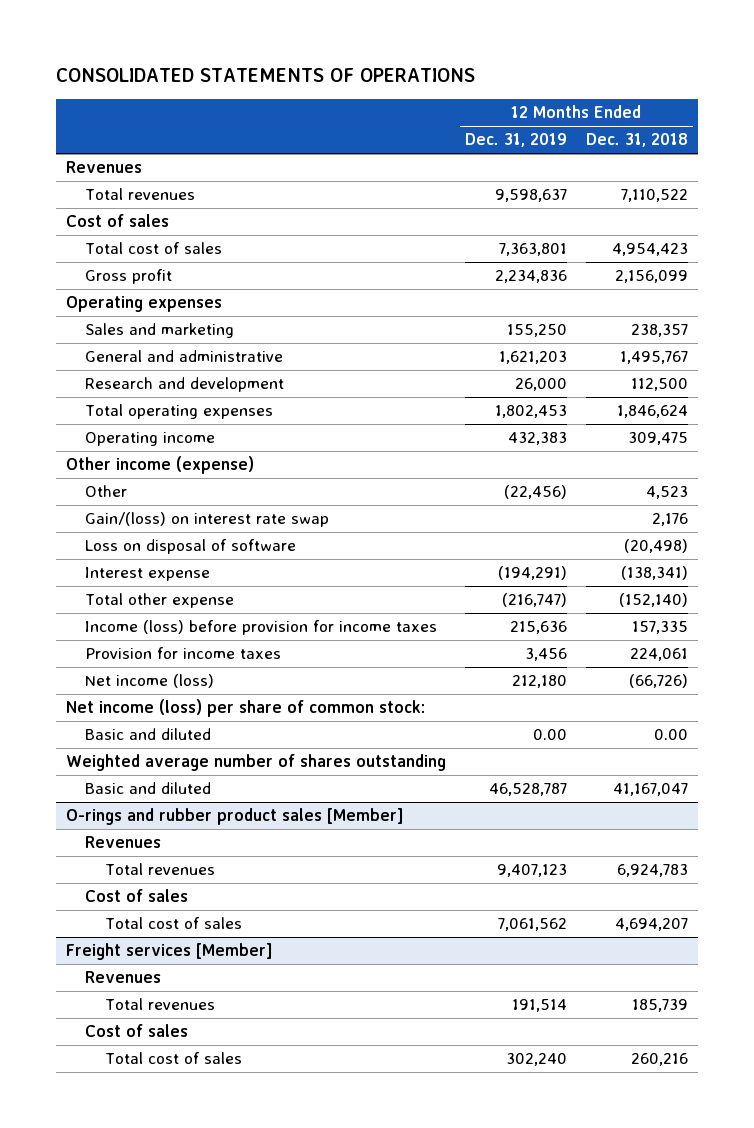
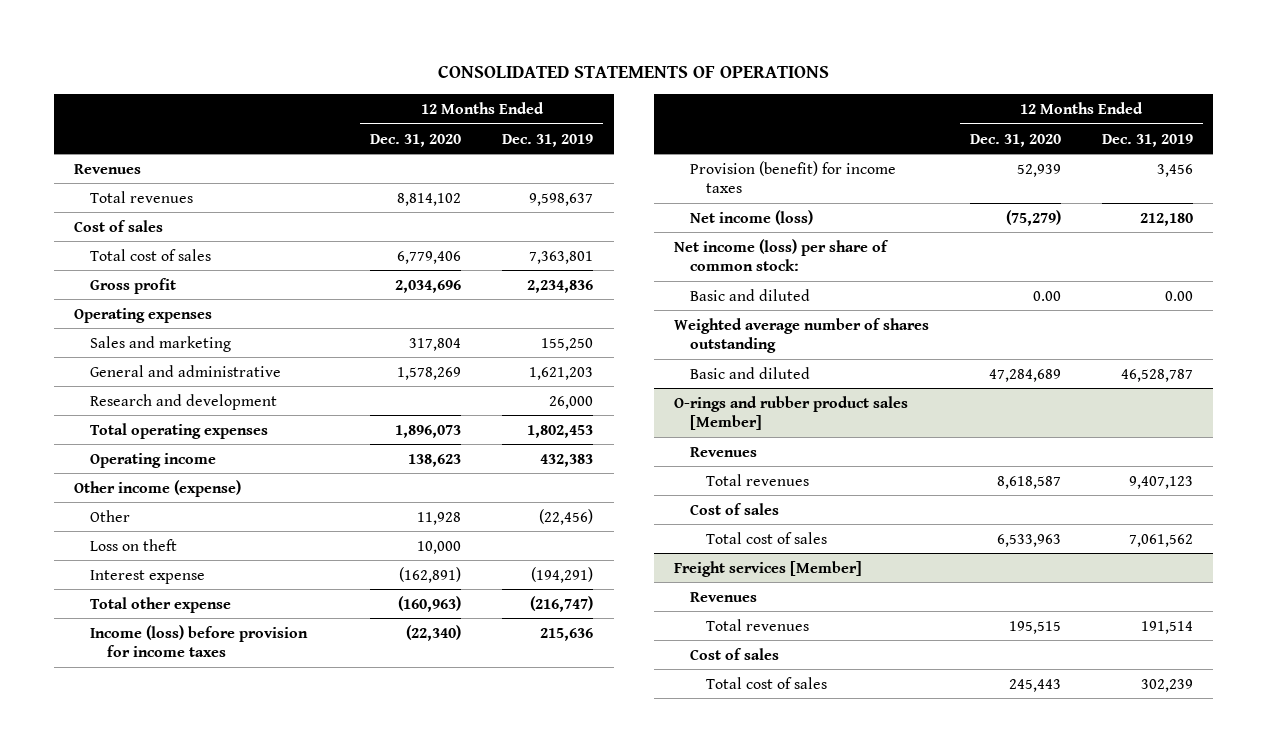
- | 12 Months Ended Dec. 31, 2019 | 12 Months Ended Dec. 31, 2018
+ | 12 Months Ended Dec. 31, 2020 | 12 Months Ended Dec. 31, 2019
- Gain/(loss) on interest rate swap | | 2,176
- Loss on disposal of software | | (20,498)
+ Loss on theft | 10,000 |
- Provision for income taxes | 3,456 | 224,061
+ Provision (benefit) for income taxes | 52,939 | 3,456
@ Freight services [Member]
- Total cost of sales | 302,240 | 260,216
+ Total cost of sales | 245,443 | 302,239

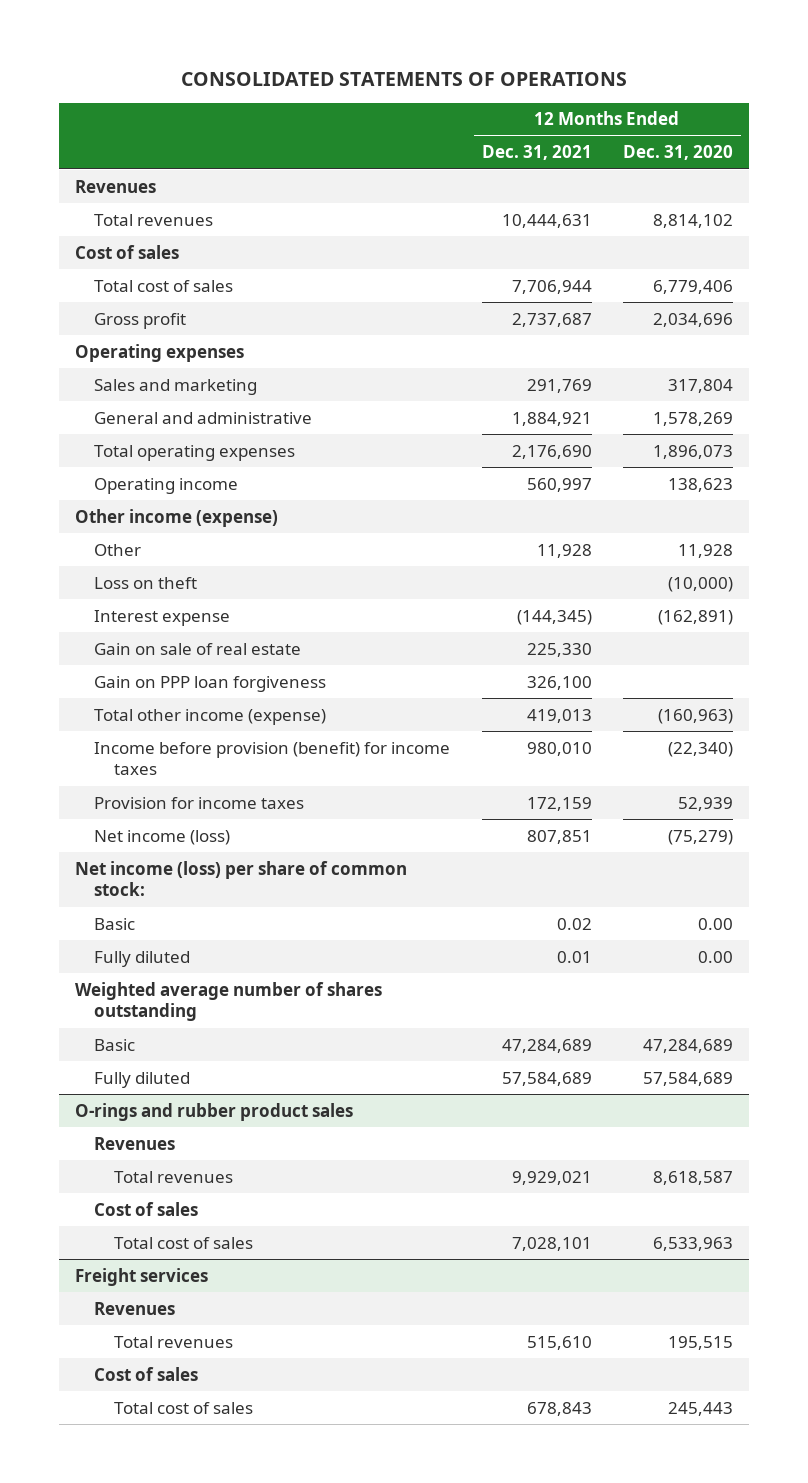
- | 12 Months Ended Dec. 31, 2020 | 12 Months Ended Dec. 31, 2019
+ | 12 Months Ended Dec. 31, 2021 | 12 Months Ended Dec. 31, 2020
- Research and development | | 26,000
- Loss on theft | 10,000 |
+ Loss on theft | | (10,000)
- Total other expense | (160,963) | (216,747)
- Income (loss) before provision for income taxes | (22,340) | 215,636
- Provision (benefit) for income taxes | 52,939 | 3,456
+ Gain on sale of real estate | 225,330 |
+ Gain on PPP loan forgiveness | 326,100 |
+ Total other income (expense) | 419,013 | (160,963)
+ Income before provision (benefit) for income taxes | 980,010 | (22,340)
+ Provision for income taxes | 172,159 | 52,939
- Basic and diluted | 0.00 | 0.00
+ Basic | 0.02 | 0.00
+ Fully diluted | 0.01 | 0.00
- Basic and diluted | 47,284,689 | 46,528,787
- O-rings and rubber product sales [Member]
+ Basic | 47,284,689 | 47,284,689
+ Fully diluted | 57,584,689 | 57,584,689
+ O-rings and rubber product sales
- Freight services [Member]
+ Freight services

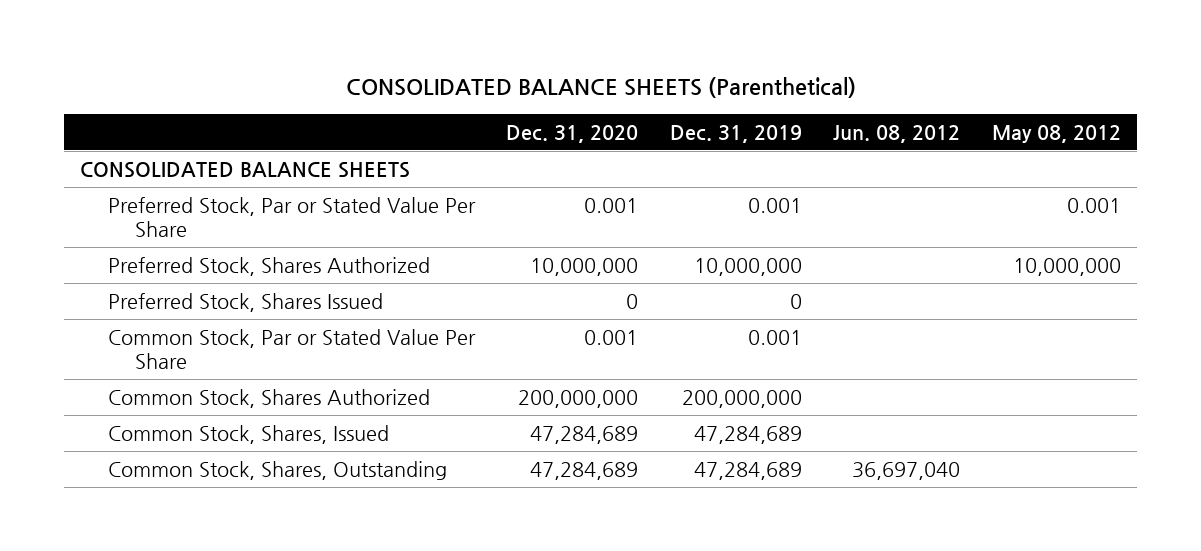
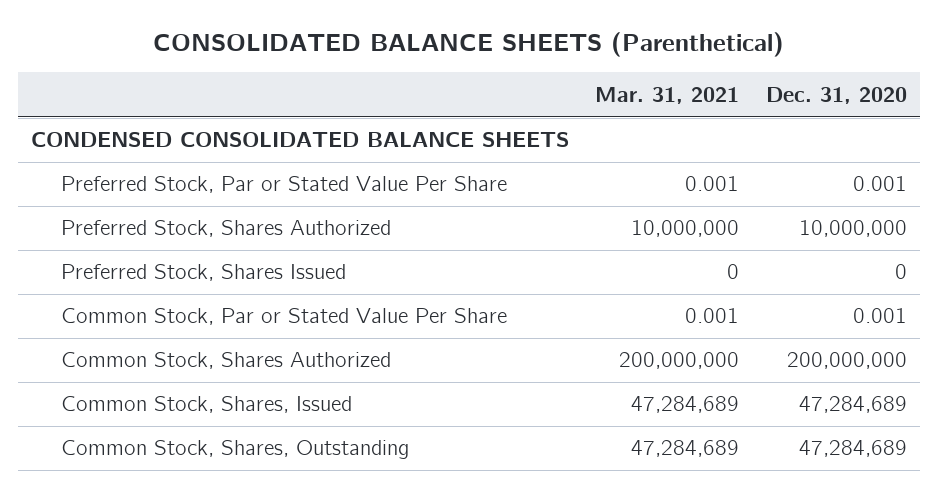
- | Dec. 31, 2020 | Dec. 31, 2019 | Jun. 08, 2012 | May 08, 2012
+ | Mar. 31, 2021 | Dec. 31, 2020
- CONSOLIDATED BALANCE SHEETS
+ CONDENSED CONSOLIDATED BALANCE SHEETS

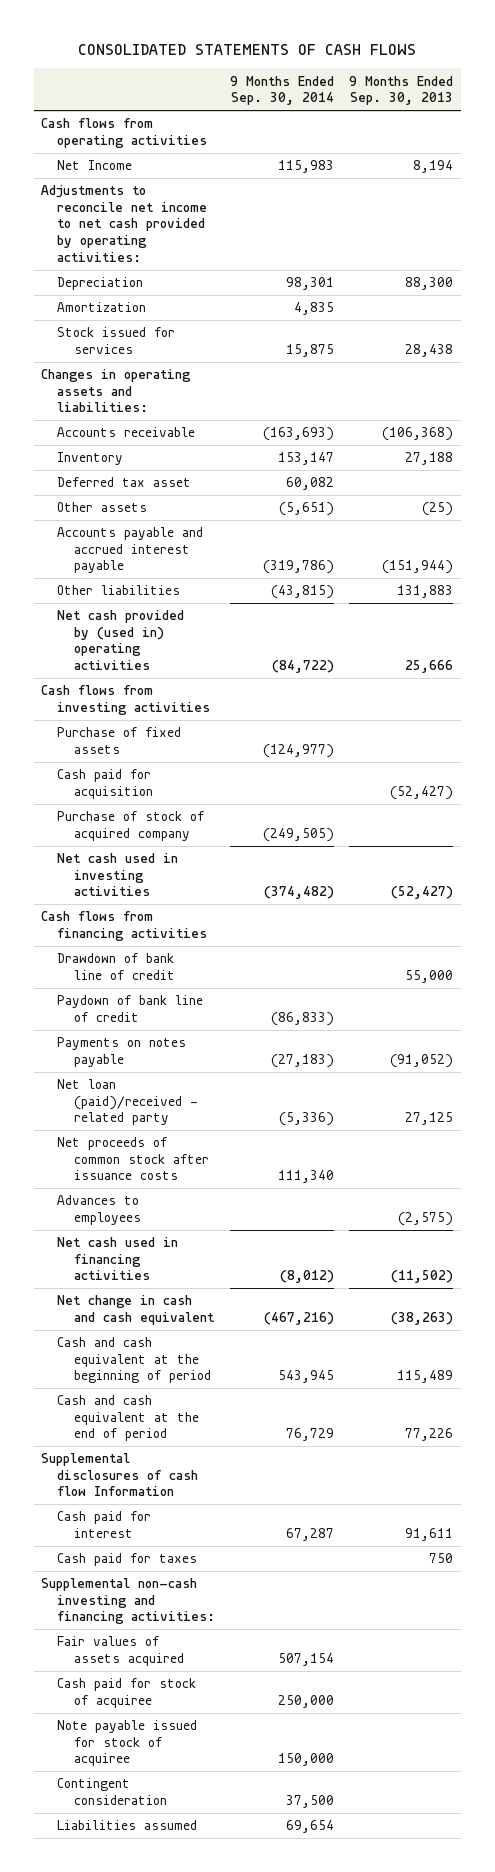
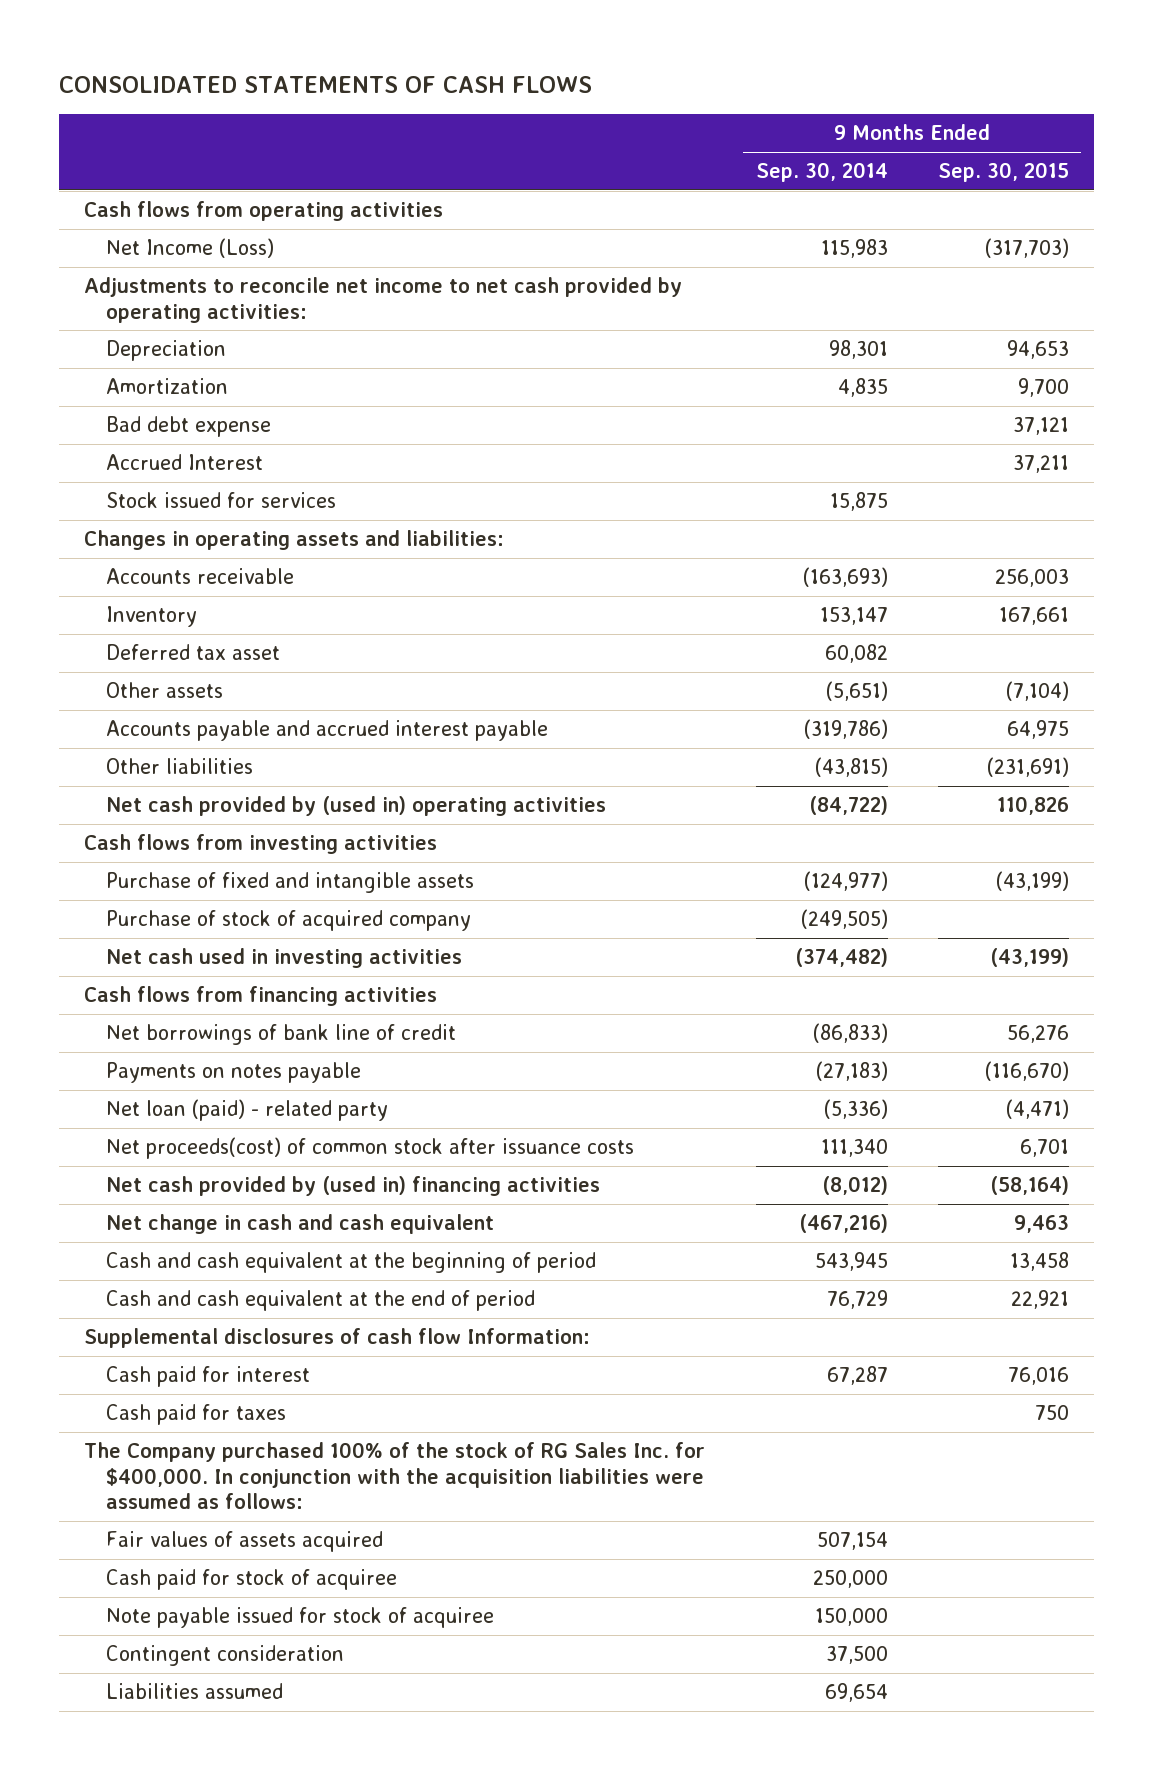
- | 9 Months Ended Sep. 30, 2014 | 9 Months Ended Sep. 30, 2013
+ | 9 Months Ended Sep. 30, 2014 | 9 Months Ended Sep. 30, 2015
- Net Income | 115,983 | 8,194
+ Net Income (Loss) | 115,983 | (317,703)
+ Bad debt expense | | 37,121
+ Accrued Interest | | 37,211
- Purchase of fixed assets | (124,977) |
- Cash paid for acquisition | | (52,427)
+ Purchase of fixed and intangible assets | (124,977) | (43,199)
- Drawdown of bank line of credit | | 55,000
- Paydown of bank line of credit | (86,833) |
+ Net borrowings of bank line of credit | (86,833) | 56,276
- Net loan (paid)/received - related party | (5,336) | 27,125
- Net proceeds of common stock after issuance costs | 111,340 |
- Advances to employees | | (2,575)
- Net cash used in financing activities | (8,012) | (11,502)
+ Net loan (paid) - related party | (5,336) | (4,471)
+ Net proceeds(cost) of common stock after issuance costs | 111,340 | 6,701
+ Net cash provided by (used in) financing activities | (8,012) | (58,164)
- Supplemental disclosures of cash flow Information
+ Supplemental disclosures of cash flow Information:
- Supplemental non-cash investing and financing activities:
+ The Company purchased 100% of the stock of RG Sales Inc. for $400,000. In conjunction with the acquisition liabilities were assumed as follows:

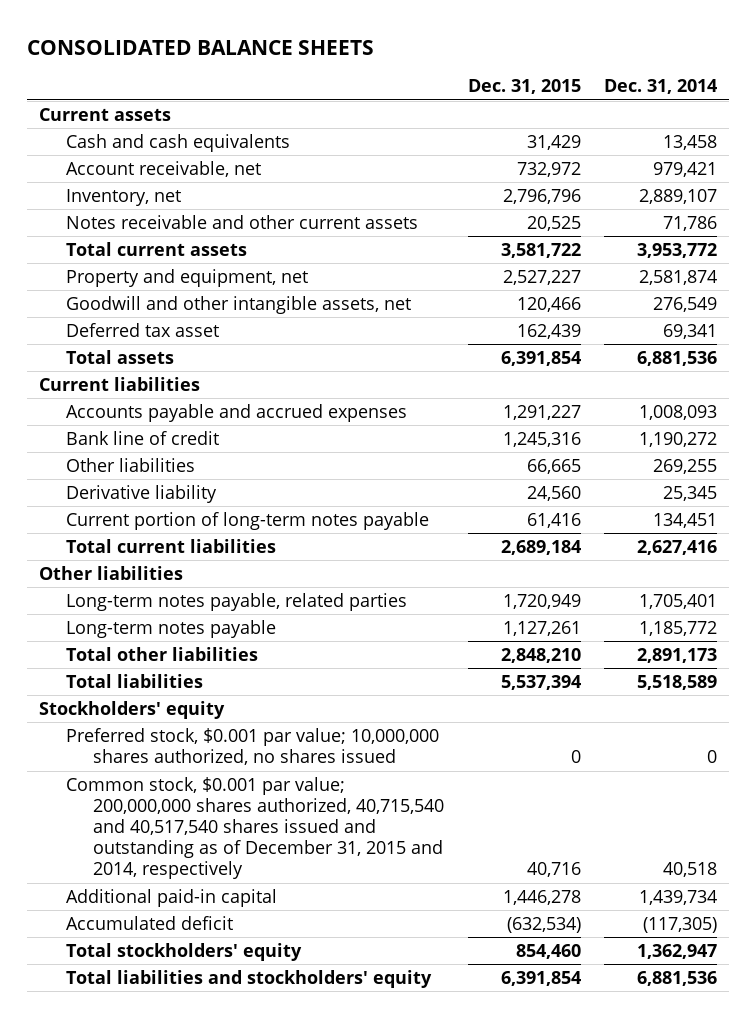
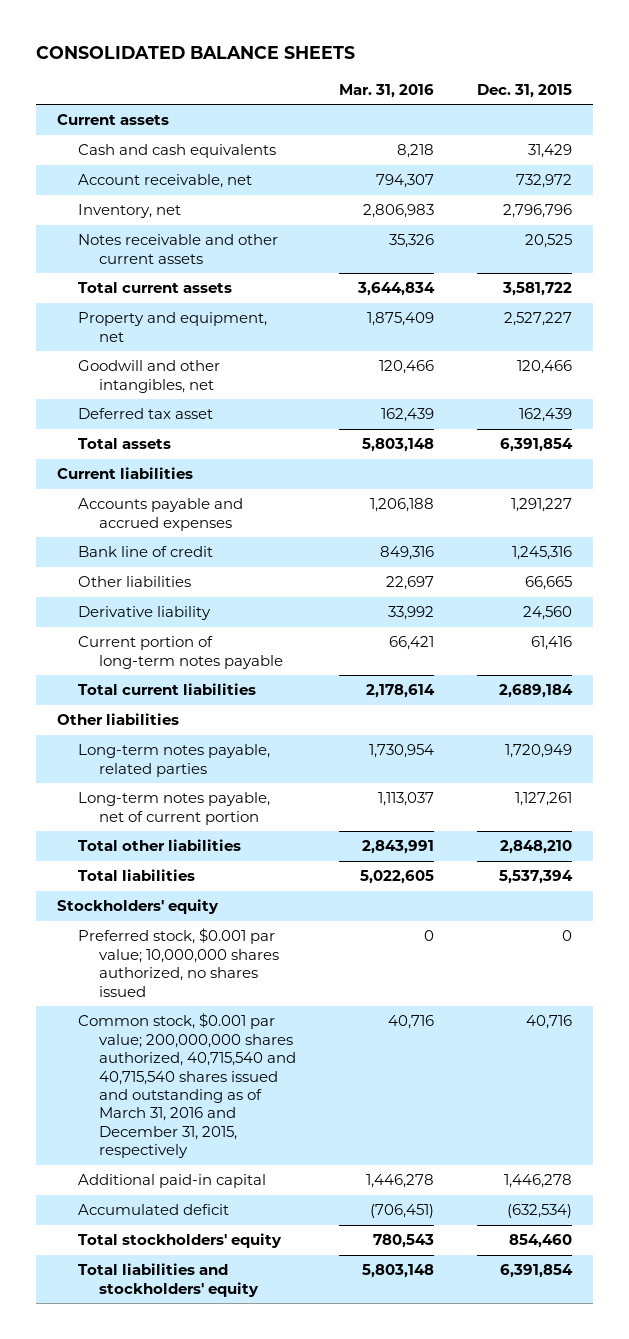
- | Dec. 31, 2015 | Dec. 31, 2014
+ | Mar. 31, 2016 | Dec. 31, 2015
- Goodwill and other intangible assets, net | 120,466 | 276,549
+ Goodwill and other intangibles, net | 120,466 | 120,466
- Long-term notes payable | 1,127,261 | 1,185,772
+ Long-term notes payable, net of current portion | 1,113,037 | 1,127,261
- Common stock, $0.001 par value; 200,000,000 shares authorized, 40,715,540 and 40,517,540 shares issued and outstanding as of December 31, 2015 and 2014, respectively | 40,716 | 40,518
+ Common stock, $0.001 par value; 200,000,000 shares authorized, 40,715,540 and 40,715,540 shares issued and outstanding as of March 31, 2016 and December 31, 2015, respectively | 40,716 | 40,716

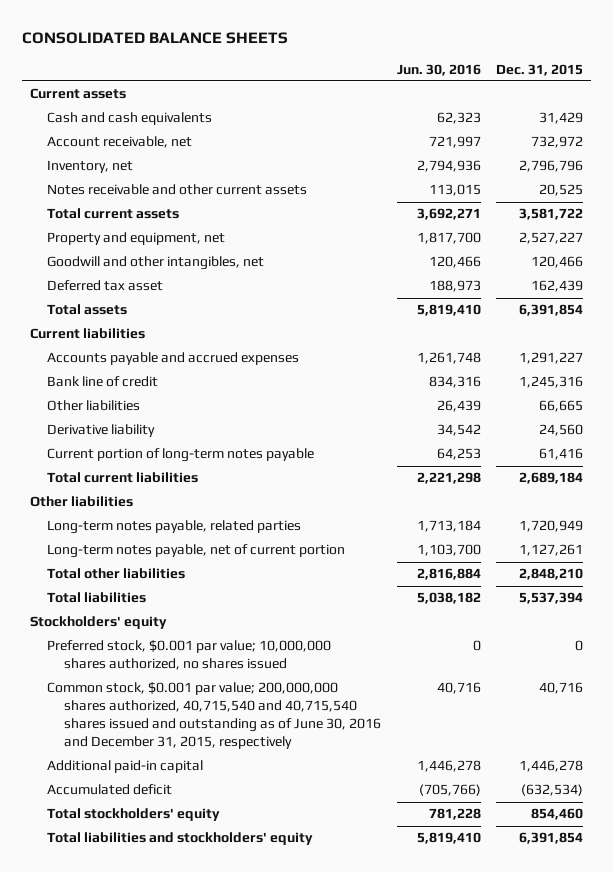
- | Mar. 31, 2016 | Dec. 31, 2015
+ | Jun. 30, 2016 | Dec. 31, 2015
- Common stock, $0.001 par value; 200,000,000 shares authorized, 40,715,540 and 40,715,540 shares issued and outstanding as of March 31, 2016 and December 31, 2015, respectively | 40,716 | 40,716
+ Common stock, $0.001 par value; 200,000,000 shares authorized, 40,715,540 and 40,715,540 shares issued and outstanding as of June 30, 2016 and December 31, 2015, respectively | 40,716 | 40,716

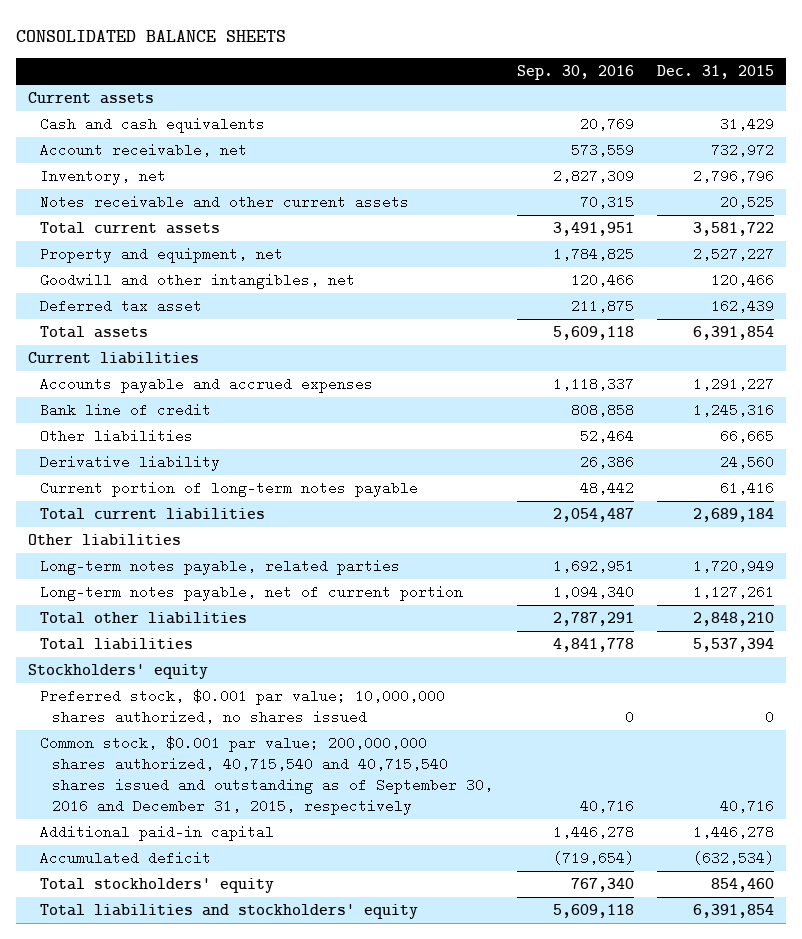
- | Jun. 30, 2016 | Dec. 31, 2015
+ | Sep. 30, 2016 | Dec. 31, 2015
- Common stock, $0.001 par value; 200,000,000 shares authorized, 40,715,540 and 40,715,540 shares issued and outstanding as of June 30, 2016 and December 31, 2015, respectively | 40,716 | 40,716
+ Common stock, $0.001 par value; 200,000,000 shares authorized, 40,715,540 and 40,715,540 shares issued and outstanding as of September 30, 2016 and December 31, 2015, respectively | 40,716 | 40,716

